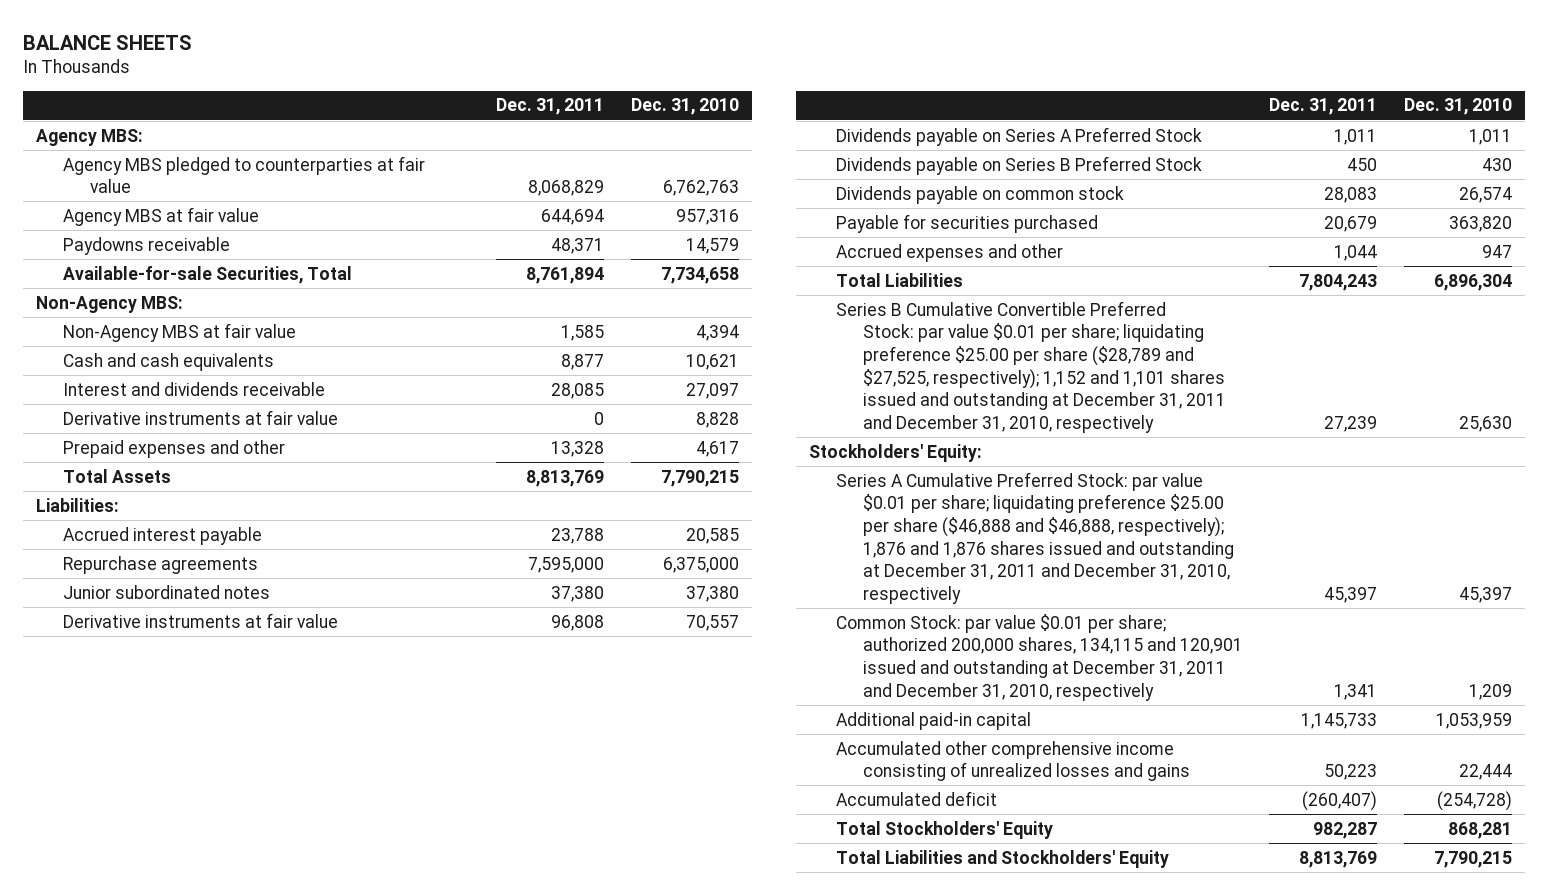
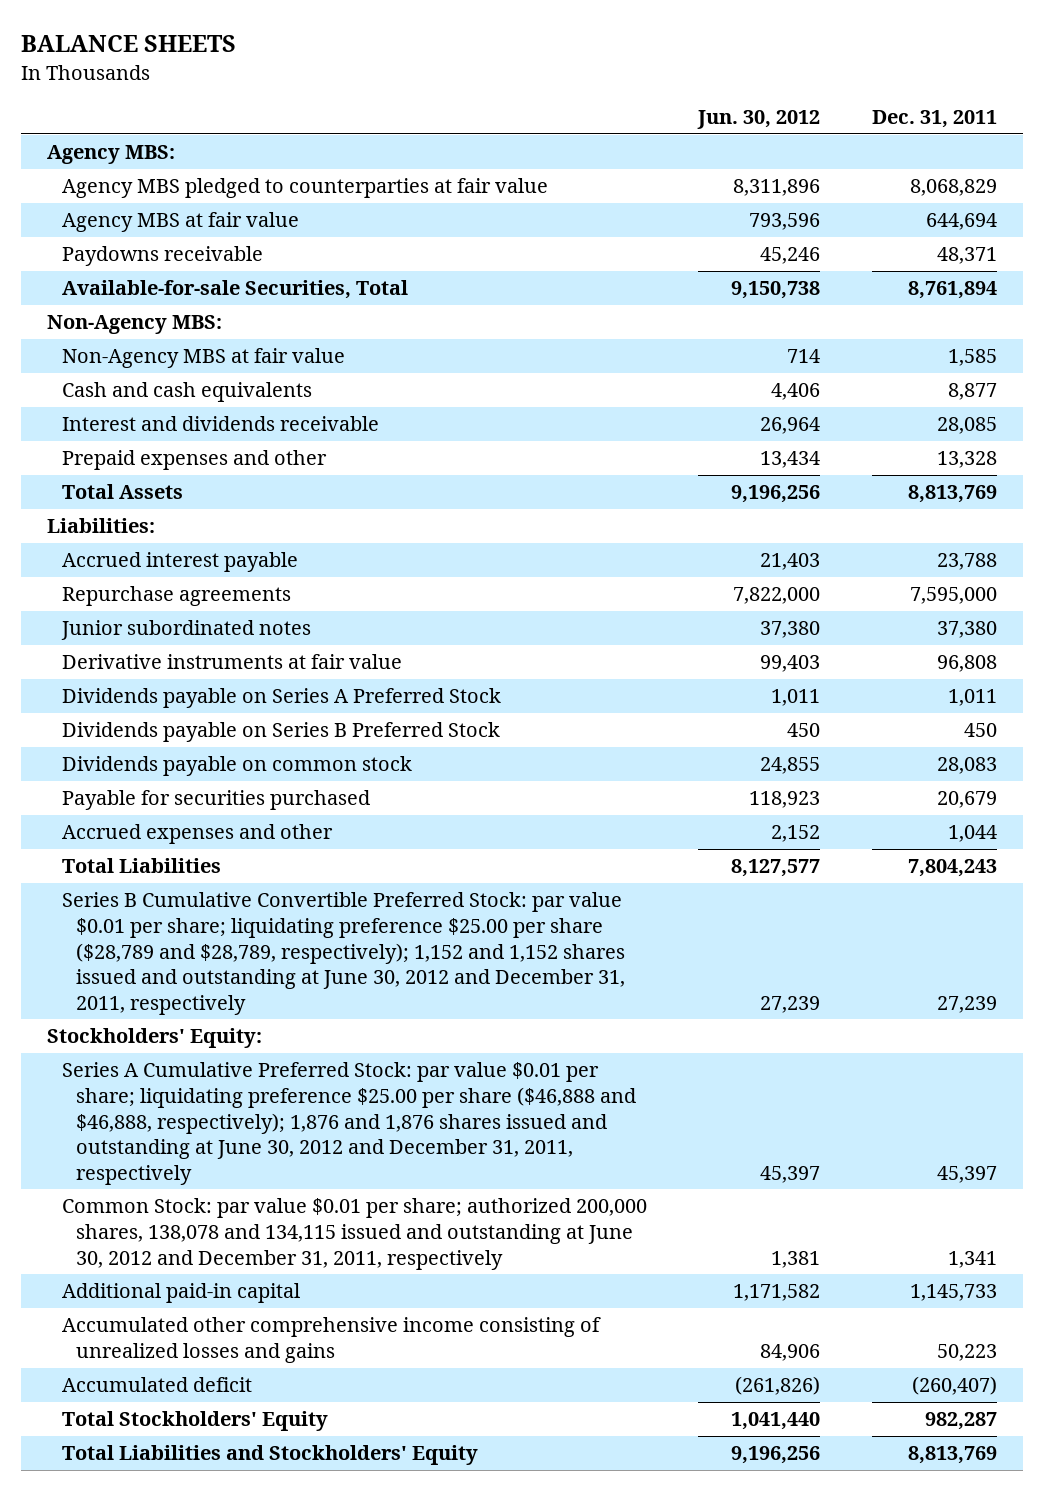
- | Dec. 31, 2011 | Dec. 31, 2010
+ | Jun. 30, 2012 | Dec. 31, 2011
- Derivative instruments at fair value | 0 | 8,828
- Series B Cumulative Convertible Preferred Stock: par value $0.01 per share; liquidating preference $25.00 per share ($28,789 and $27,525, respectively); 1,152 and 1,101 shares issued and outstanding at December 31, 2011 and December 31, 2010, respectively | 27,239 | 25,630
+ Series B Cumulative Convertible Preferred Stock: par value $0.01 per share; liquidating preference $25.00 per share ($28,789 and $28,789, respectively); 1,152 and 1,152 shares issued and outstanding at June 30, 2012 and December 31, 2011, respectively | 27,239 | 27,239
- Series A Cumulative Preferred Stock: par value $0.01 per share; liquidating preference $25.00 per share ($46,888 and $46,888, respectively); 1,876 and 1,876 shares issued and outstanding at December 31, 2011 and December 31, 2010, respectively | 45,397 | 45,397
- Common Stock: par value $0.01 per share; authorized 200,000 shares, 134,115 and 120,901 issued and outstanding at December 31, 2011 and December 31, 2010, respectively | 1,341 | 1,209
+ Series A Cumulative Preferred Stock: par value $0.01 per share; liquidating preference $25.00 per share ($46,888 and $46,888, respectively); 1,876 and 1,876 shares issued and outstanding at June 30, 2012 and December 31, 2011, respectively | 45,397 | 45,397
+ Common Stock: par value $0.01 per share; authorized 200,000 shares, 138,078 and 134,115 issued and outstanding at June 30, 2012 and December 31, 2011, respectively | 1,381 | 1,341

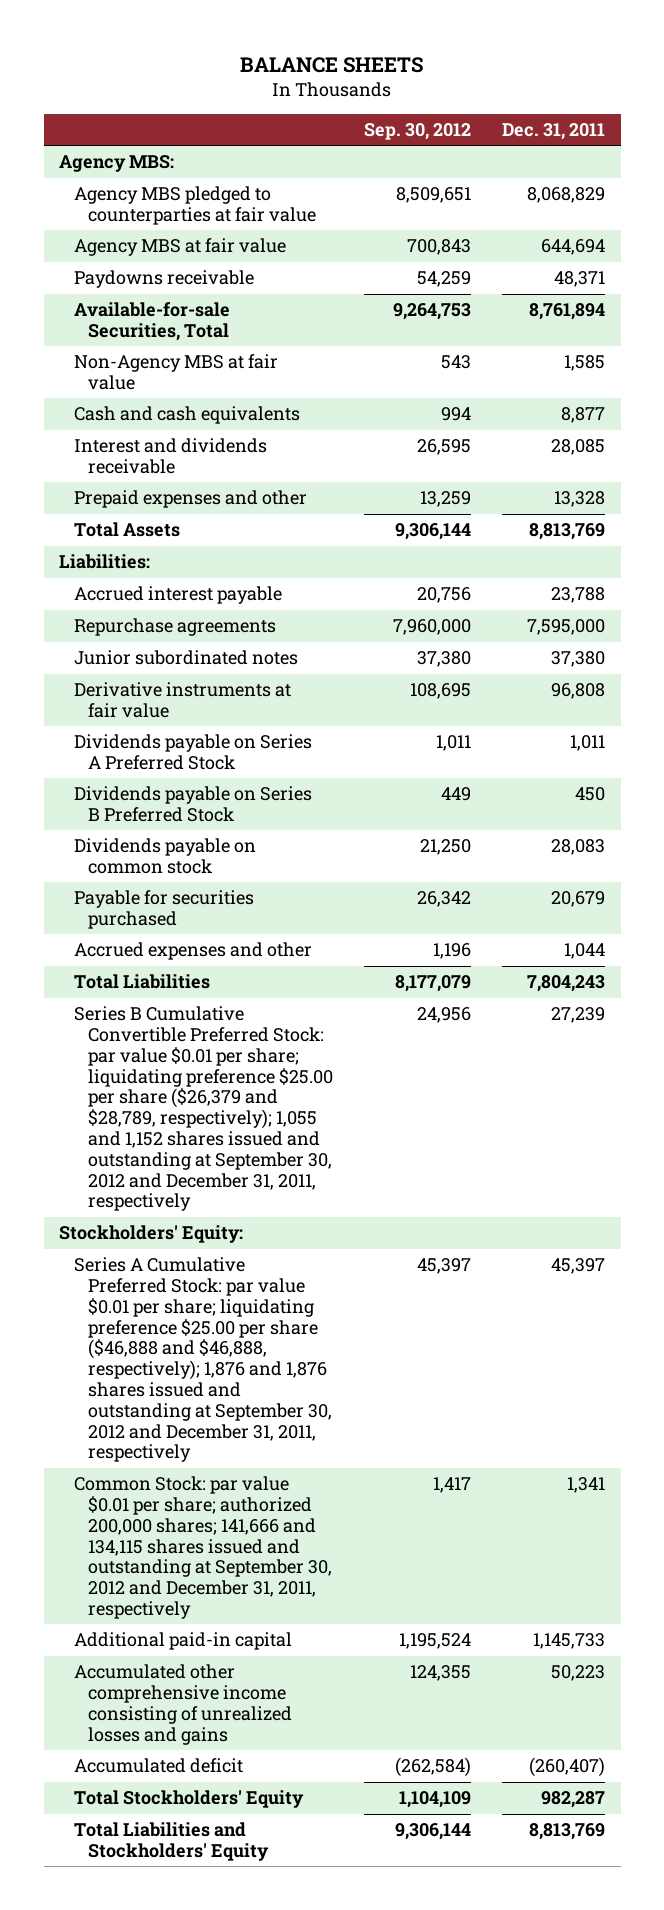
- | Jun. 30, 2012 | Dec. 31, 2011
+ | Sep. 30, 2012 | Dec. 31, 2011
- Non-Agency MBS:
- Series B Cumulative Convertible Preferred Stock: par value $0.01 per share; liquidating preference $25.00 per share ($28,789 and $28,789, respectively); 1,152 and 1,152 shares issued and outstanding at June 30, 2012 and December 31, 2011, respectively | 27,239 | 27,239
+ Series B Cumulative Convertible Preferred Stock: par value $0.01 per share; liquidating preference $25.00 per share ($26,379 and $28,789, respectively); 1,055 and 1,152 shares issued and outstanding at September 30, 2012 and December 31, 2011, respectively | 24,956 | 27,239
- Series A Cumulative Preferred Stock: par value $0.01 per share; liquidating preference $25.00 per share ($46,888 and $46,888, respectively); 1,876 and 1,876 shares issued and outstanding at June 30, 2012 and December 31, 2011, respectively | 45,397 | 45,397
- Common Stock: par value $0.01 per share; authorized 200,000 shares, 138,078 and 134,115 issued and outstanding at June 30, 2012 and December 31, 2011, respectively | 1,381 | 1,341
+ Series A Cumulative Preferred Stock: par value $0.01 per share; liquidating preference $25.00 per share ($46,888 and $46,888, respectively); 1,876 and 1,876 shares issued and outstanding at September 30, 2012 and December 31, 2011, respectively | 45,397 | 45,397
+ Common Stock: par value $0.01 per share; authorized 200,000 shares; 141,666 and 134,115 shares issued and outstanding at September 30, 2012 and December 31, 2011, respectively | 1,417 | 1,341

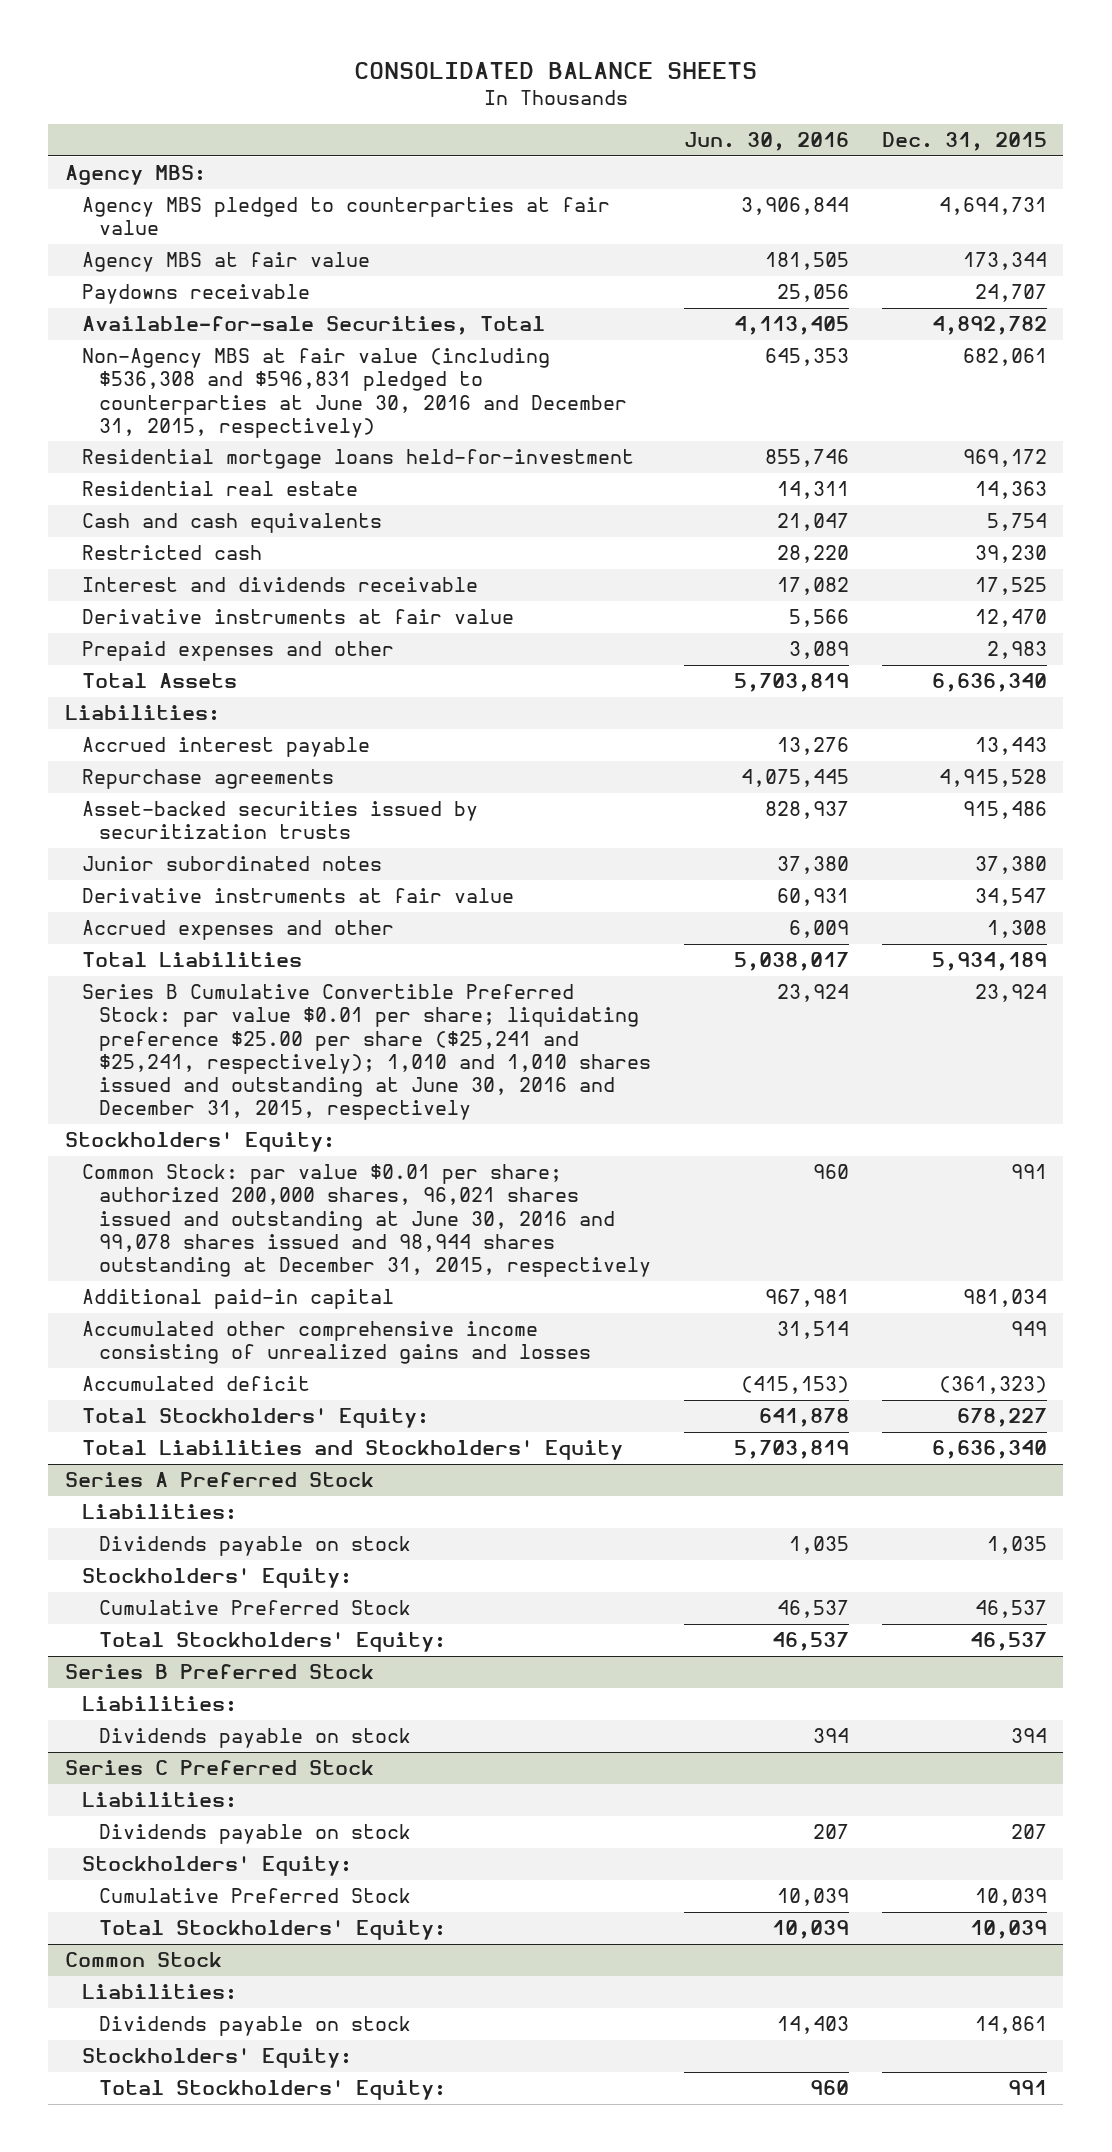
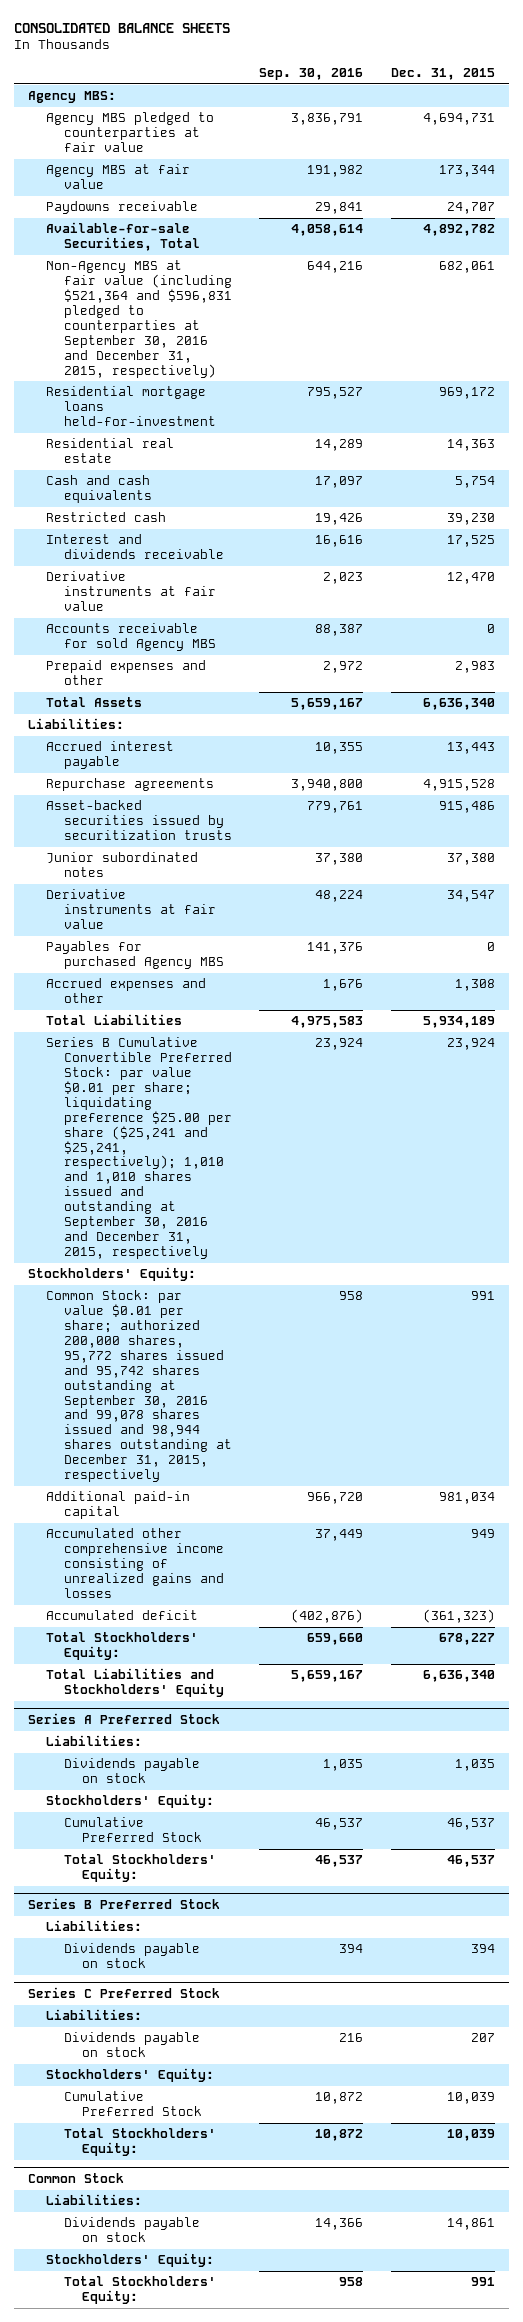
- | Jun. 30, 2016 | Dec. 31, 2015
+ | Sep. 30, 2016 | Dec. 31, 2015
- Non-Agency MBS at fair value (including $536,308 and $596,831 pledged to counterparties at June 30, 2016 and December 31, 2015, respectively) | 645,353 | 682,061
+ Non-Agency MBS at fair value (including $521,364 and $596,831 pledged to counterparties at September 30, 2016 and December 31, 2015, respectively) | 644,216 | 682,061
+ Accounts receivable for sold Agency MBS | 88,387 | 0
+ Payables for purchased Agency MBS | 141,376 | 0
- Series B Cumulative Convertible Preferred Stock: par value $0.01 per share; liquidating preference $25.00 per share ($25,241 and $25,241, respectively); 1,010 and 1,010 shares issued and outstanding at June 30, 2016 and December 31, 2015, respectively | 23,924 | 23,924
+ Series B Cumulative Convertible Preferred Stock: par value $0.01 per share; liquidating preference $25.00 per share ($25,241 and $25,241, respectively); 1,010 and 1,010 shares issued and outstanding at September 30, 2016 and December 31, 2015, respectively | 23,924 | 23,924
- Common Stock: par value $0.01 per share; authorized 200,000 shares, 96,021 shares issued and outstanding at June 30, 2016 and 99,078 shares issued and 98,944 shares outstanding at December 31, 2015, respectively | 960 | 991
+ Common Stock: par value $0.01 per share; authorized 200,000 shares, 95,772 shares issued and 95,742 shares outstanding at September 30, 2016 and 99,078 shares issued and 98,944 shares outstanding at December 31, 2015, respectively | 958 | 991

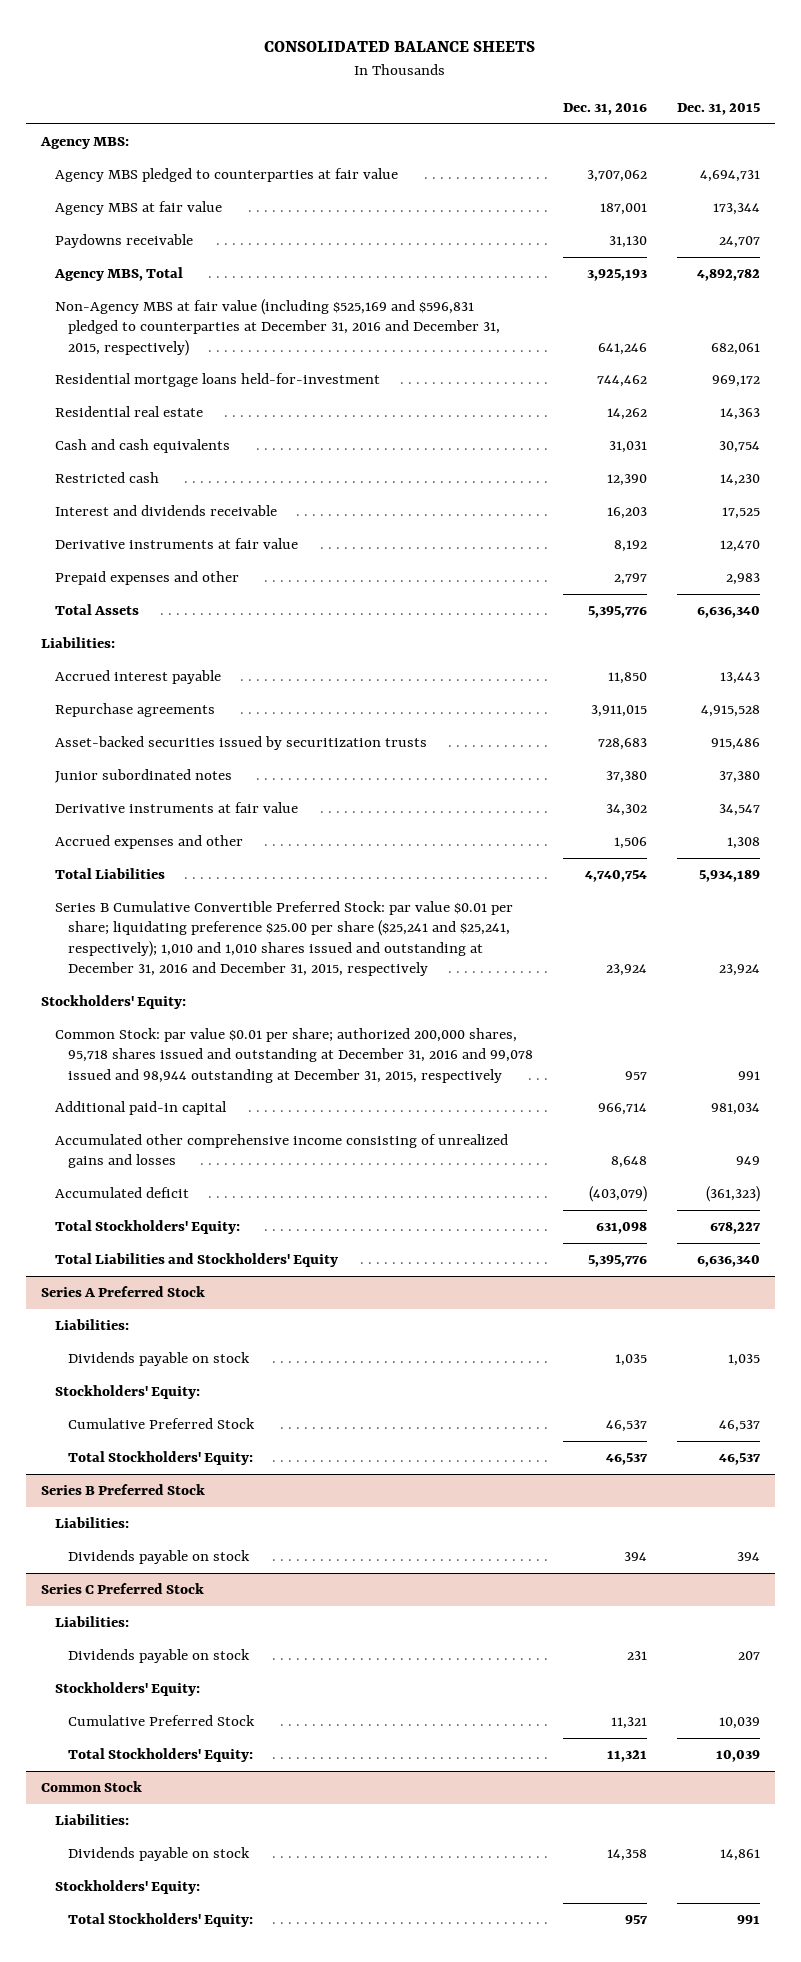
- | Sep. 30, 2016 | Dec. 31, 2015
+ | Dec. 31, 2016 | Dec. 31, 2015
- Available-for-sale Securities, Total | 4,058,614 | 4,892,782
- Non-Agency MBS at fair value (including $521,364 and $596,831 pledged to counterparties at September 30, 2016 and December 31, 2015, respectively) | 644,216 | 682,061
+ Agency MBS, Total | 3,925,193 | 4,892,782
+ Non-Agency MBS at fair value (including $525,169 and $596,831 pledged to counterparties at December 31, 2016 and December 31, 2015, respectively) | 641,246 | 682,061
- Cash and cash equivalents | 17,097 | 5,754
- Restricted cash | 19,426 | 39,230
+ Cash and cash equivalents | 31,031 | 30,754
+ Restricted cash | 12,390 | 14,230
- Accounts receivable for sold Agency MBS | 88,387 | 0
- Payables for purchased Agency MBS | 141,376 | 0
- Series B Cumulative Convertible Preferred Stock: par value $0.01 per share; liquidating preference $25.00 per share ($25,241 and $25,241, respectively); 1,010 and 1,010 shares issued and outstanding at September 30, 2016 and December 31, 2015, respectively | 23,924 | 23,924
+ Series B Cumulative Convertible Preferred Stock: par value $0.01 per share; liquidating preference $25.00 per share ($25,241 and $25,241, respectively); 1,010 and 1,010 shares issued and outstanding at December 31, 2016 and December 31, 2015, respectively | 23,924 | 23,924
- Common Stock: par value $0.01 per share; authorized 200,000 shares, 95,772 shares issued and 95,742 shares outstanding at September 30, 2016 and 99,078 shares issued and 98,944 shares outstanding at December 31, 2015, respectively | 958 | 991
+ Common Stock: par value $0.01 per share; authorized 200,000 shares, 95,718 shares issued and outstanding at December 31, 2016 and 99,078 issued and 98,944 outstanding at December 31, 2015, respectively | 957 | 991

